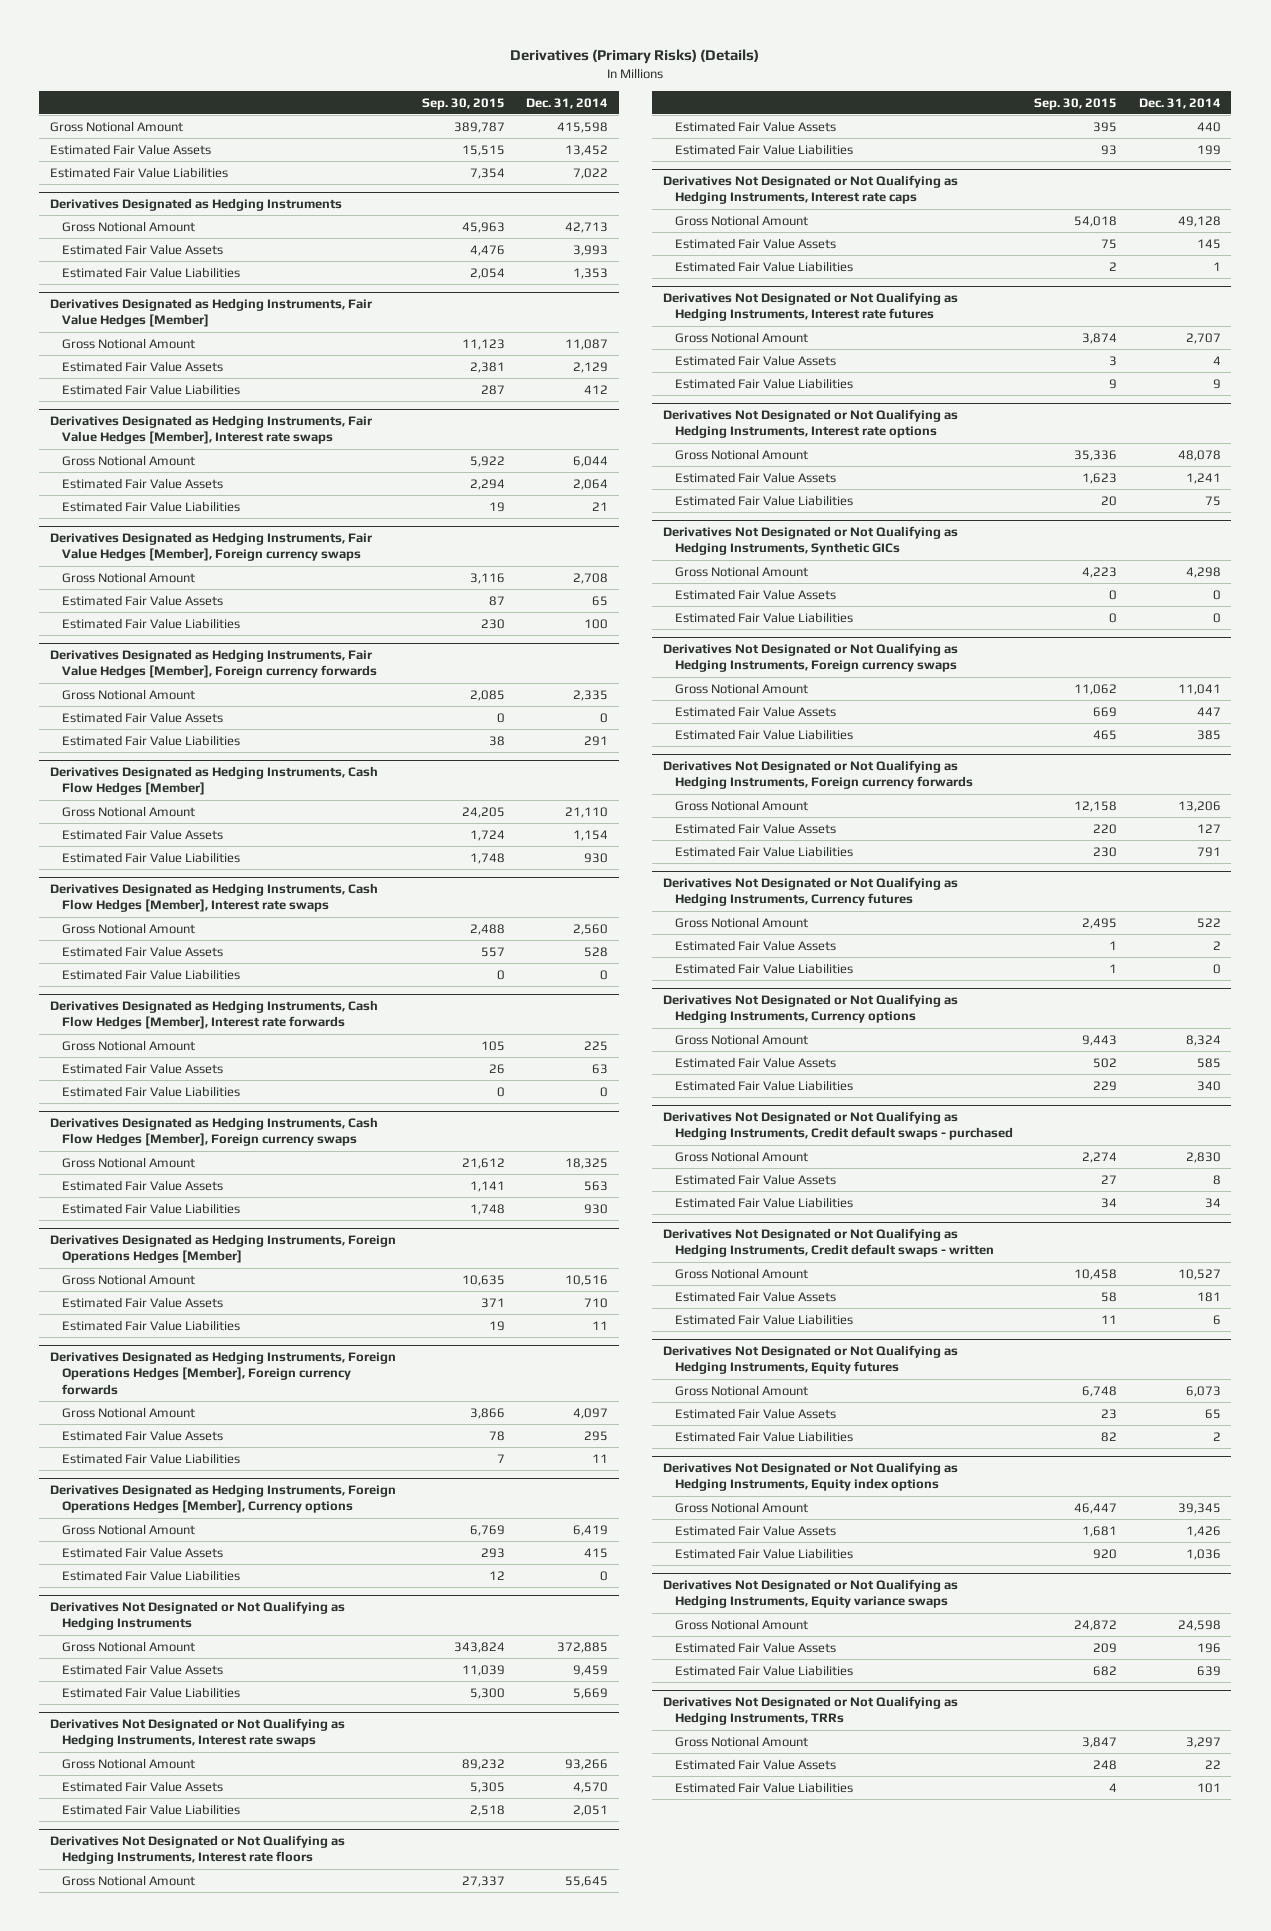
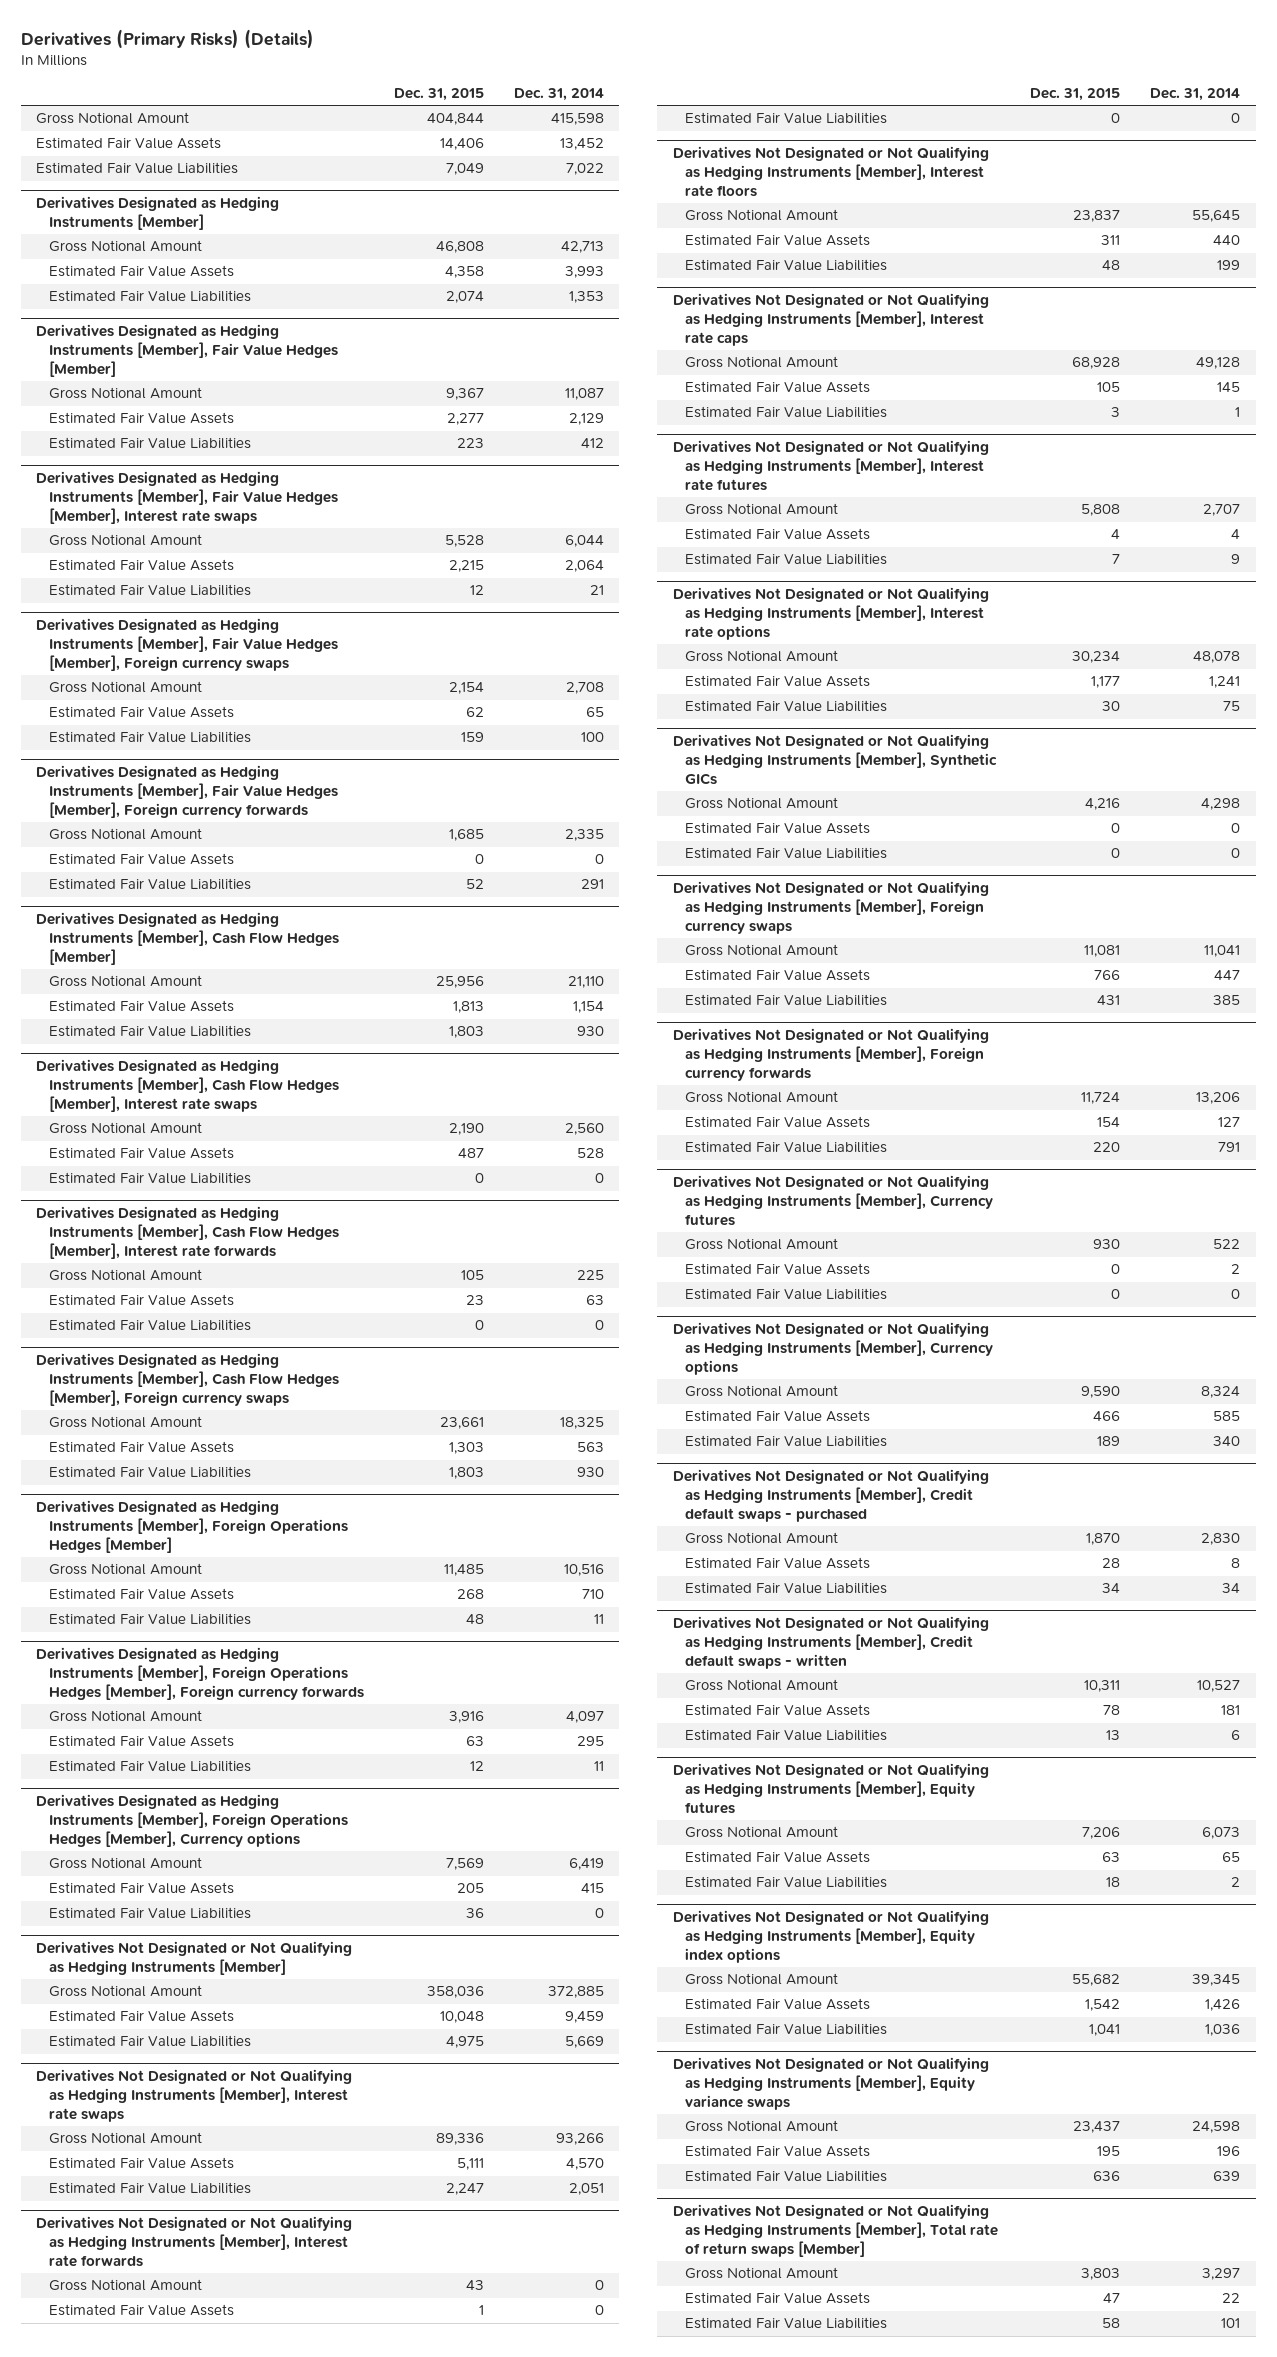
- | Sep. 30, 2015 | Dec. 31, 2014
+ | Dec. 31, 2015 | Dec. 31, 2014
- Derivatives Designated as Hedging Instruments
+ Derivatives Designated as Hedging Instruments [Member]
- Derivatives Designated as Hedging Instruments, Fair Value Hedges [Member]
+ Derivatives Designated as Hedging Instruments [Member], Fair Value Hedges [Member]
- Derivatives Designated as Hedging Instruments, Fair Value Hedges [Member], Interest rate swaps
+ Derivatives Designated as Hedging Instruments [Member], Fair Value Hedges [Member], Interest rate swaps
- Derivatives Designated as Hedging Instruments, Fair Value Hedges [Member], Foreign currency swaps
+ Derivatives Designated as Hedging Instruments [Member], Fair Value Hedges [Member], Foreign currency swaps
- Derivatives Designated as Hedging Instruments, Fair Value Hedges [Member], Foreign currency forwards
+ Derivatives Designated as Hedging Instruments [Member], Fair Value Hedges [Member], Foreign currency forwards
- Derivatives Designated as Hedging Instruments, Cash Flow Hedges [Member]
+ Derivatives Designated as Hedging Instruments [Member], Cash Flow Hedges [Member]
- Derivatives Designated as Hedging Instruments, Cash Flow Hedges [Member], Interest rate swaps
+ Derivatives Designated as Hedging Instruments [Member], Cash Flow Hedges [Member], Interest rate swaps
- Derivatives Designated as Hedging Instruments, Cash Flow Hedges [Member], Interest rate forwards
+ Derivatives Designated as Hedging Instruments [Member], Cash Flow Hedges [Member], Interest rate forwards
- Derivatives Designated as Hedging Instruments, Cash Flow Hedges [Member], Foreign currency swaps
+ Derivatives Designated as Hedging Instruments [Member], Cash Flow Hedges [Member], Foreign currency swaps
- Derivatives Designated as Hedging Instruments, Foreign Operations Hedges [Member]
+ Derivatives Designated as Hedging Instruments [Member], Foreign Operations Hedges [Member]
- Derivatives Designated as Hedging Instruments, Foreign Operations Hedges [Member], Foreign currency forwards
+ Derivatives Designated as Hedging Instruments [Member], Foreign Operations Hedges [Member], Foreign currency forwards
- Derivatives Designated as Hedging Instruments, Foreign Operations Hedges [Member], Currency options
+ Derivatives Designated as Hedging Instruments [Member], Foreign Operations Hedges [Member], Currency options
- Derivatives Not Designated or Not Qualifying as Hedging Instruments
+ Derivatives Not Designated or Not Qualifying as Hedging Instruments [Member]
- Derivatives Not Designated or Not Qualifying as Hedging Instruments, Interest rate swaps
+ Derivatives Not Designated or Not Qualifying as Hedging Instruments [Member], Interest rate swaps
- Derivatives Not Designated or Not Qualifying as Hedging Instruments, Interest rate floors
+ Derivatives Not Designated or Not Qualifying as Hedging Instruments [Member], Interest rate forwards
+ Gross Notional Amount | 43 | 0
+ Estimated Fair Value Assets | 1 | 0
+ Estimated Fair Value Liabilities | 0 | 0
+ Derivatives Not Designated or Not Qualifying as Hedging Instruments [Member], Interest rate floors
- Derivatives Not Designated or Not Qualifying as Hedging Instruments, Interest rate caps
+ Derivatives Not Designated or Not Qualifying as Hedging Instruments [Member], Interest rate caps
- Derivatives Not Designated or Not Qualifying as Hedging Instruments, Interest rate futures
+ Derivatives Not Designated or Not Qualifying as Hedging Instruments [Member], Interest rate futures
- Derivatives Not Designated or Not Qualifying as Hedging Instruments, Interest rate options
+ Derivatives Not Designated or Not Qualifying as Hedging Instruments [Member], Interest rate options
- Derivatives Not Designated or Not Qualifying as Hedging Instruments, Synthetic GICs
+ Derivatives Not Designated or Not Qualifying as Hedging Instruments [Member], Synthetic GICs
- Derivatives Not Designated or Not Qualifying as Hedging Instruments, Foreign currency swaps
+ Derivatives Not Designated or Not Qualifying as Hedging Instruments [Member], Foreign currency swaps
- Derivatives Not Designated or Not Qualifying as Hedging Instruments, Foreign currency forwards
+ Derivatives Not Designated or Not Qualifying as Hedging Instruments [Member], Foreign currency forwards
- Derivatives Not Designated or Not Qualifying as Hedging Instruments, Currency futures
+ Derivatives Not Designated or Not Qualifying as Hedging Instruments [Member], Currency futures
- Derivatives Not Designated or Not Qualifying as Hedging Instruments, Currency options
+ Derivatives Not Designated or Not Qualifying as Hedging Instruments [Member], Currency options
- Derivatives Not Designated or Not Qualifying as Hedging Instruments, Credit default swaps - purchased
+ Derivatives Not Designated or Not Qualifying as Hedging Instruments [Member], Credit default swaps - purchased
- Derivatives Not Designated or Not Qualifying as Hedging Instruments, Credit default swaps - written
+ Derivatives Not Designated or Not Qualifying as Hedging Instruments [Member], Credit default swaps - written
- Derivatives Not Designated or Not Qualifying as Hedging Instruments, Equity futures
+ Derivatives Not Designated or Not Qualifying as Hedging Instruments [Member], Equity futures
- Derivatives Not Designated or Not Qualifying as Hedging Instruments, Equity index options
+ Derivatives Not Designated or Not Qualifying as Hedging Instruments [Member], Equity index options
- Derivatives Not Designated or Not Qualifying as Hedging Instruments, Equity variance swaps
+ Derivatives Not Designated or Not Qualifying as Hedging Instruments [Member], Equity variance swaps
- Derivatives Not Designated or Not Qualifying as Hedging Instruments, TRRs
+ Derivatives Not Designated or Not Qualifying as Hedging Instruments [Member], Total rate of return swaps [Member]

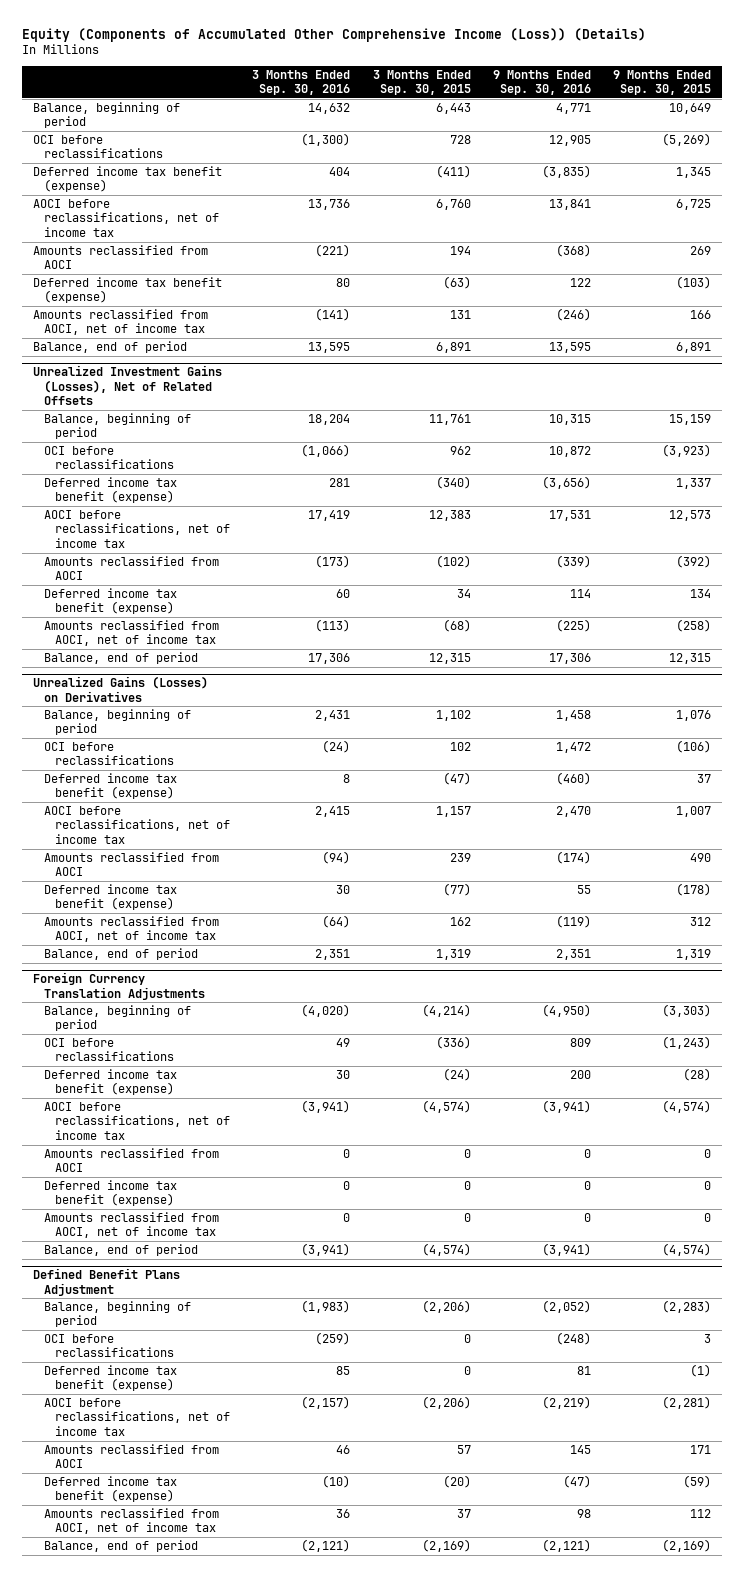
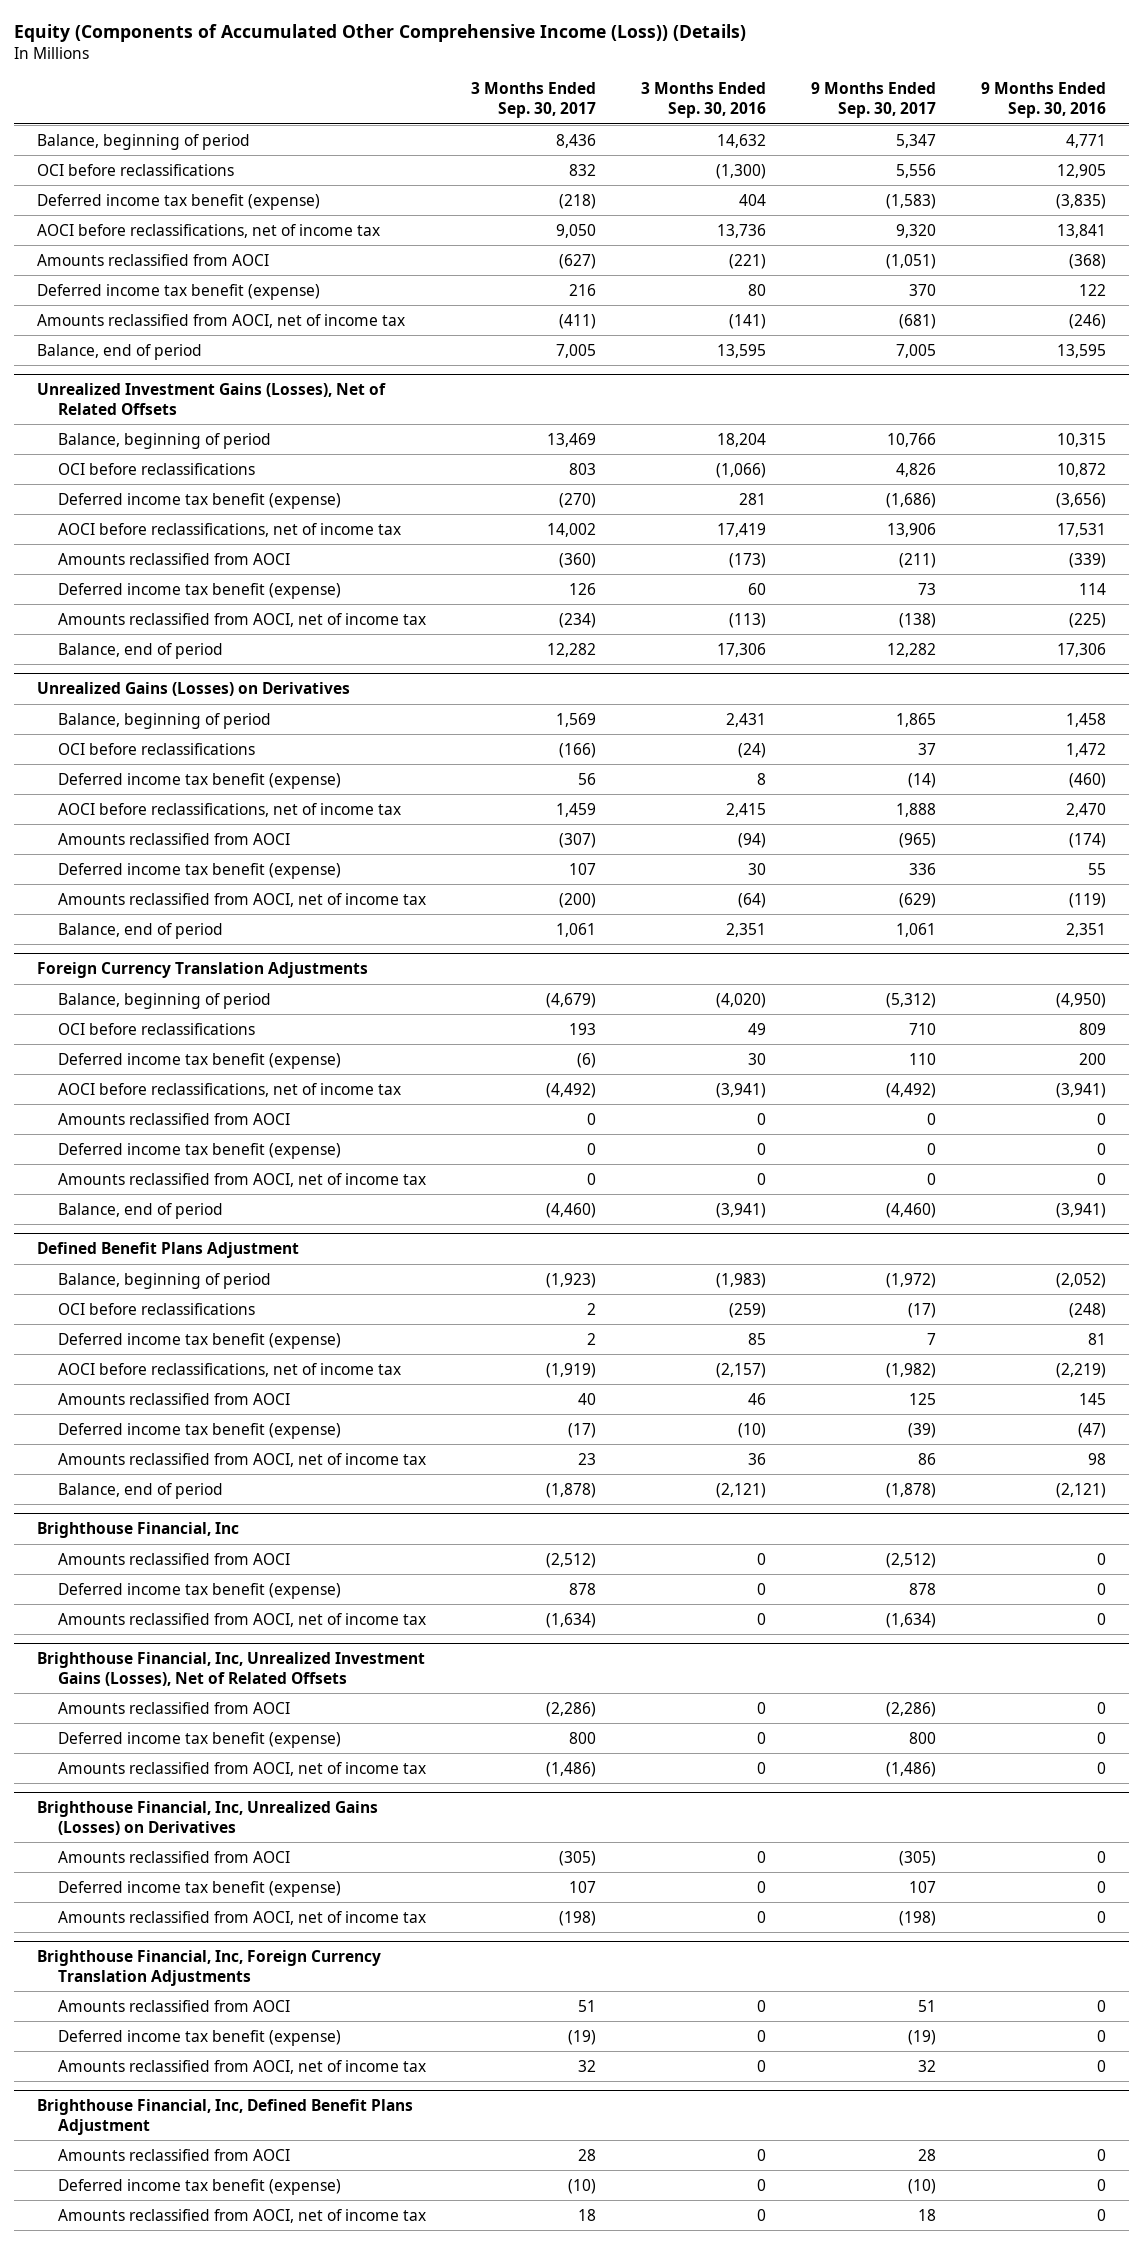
- | 3 Months Ended Sep. 30, 2016 | 3 Months Ended Sep. 30, 2015 | 9 Months Ended Sep. 30, 2016 | 9 Months Ended Sep. 30, 2015
+ | 3 Months Ended Sep. 30, 2017 | 3 Months Ended Sep. 30, 2016 | 9 Months Ended Sep. 30, 2017 | 9 Months Ended Sep. 30, 2016
+ Brighthouse Financial, Inc
+ Amounts reclassified from AOCI | (2,512) | 0 | (2,512) | 0
+ Deferred income tax benefit (expense) | 878 | 0 | 878 | 0
+ Amounts reclassified from AOCI, net of income tax | (1,634) | 0 | (1,634) | 0
+ Brighthouse Financial, Inc, Unrealized Investment Gains (Losses), Net of Related Offsets
+ Amounts reclassified from AOCI | (2,286) | 0 | (2,286) | 0
+ Deferred income tax benefit (expense) | 800 | 0 | 800 | 0
+ Amounts reclassified from AOCI, net of income tax | (1,486) | 0 | (1,486) | 0
+ Brighthouse Financial, Inc, Unrealized Gains (Losses) on Derivatives
+ Amounts reclassified from AOCI | (305) | 0 | (305) | 0
+ Deferred income tax benefit (expense) | 107 | 0 | 107 | 0
+ Amounts reclassified from AOCI, net of income tax | (198) | 0 | (198) | 0
+ Brighthouse Financial, Inc, Foreign Currency Translation Adjustments
+ Amounts reclassified from AOCI | 51 | 0 | 51 | 0
+ Deferred income tax benefit (expense) | (19) | 0 | (19) | 0
+ Amounts reclassified from AOCI, net of income tax | 32 | 0 | 32 | 0
+ Brighthouse Financial, Inc, Defined Benefit Plans Adjustment
+ Amounts reclassified from AOCI | 28 | 0 | 28 | 0
+ Deferred income tax benefit (expense) | (10) | 0 | (10) | 0
+ Amounts reclassified from AOCI, net of income tax | 18 | 0 | 18 | 0

